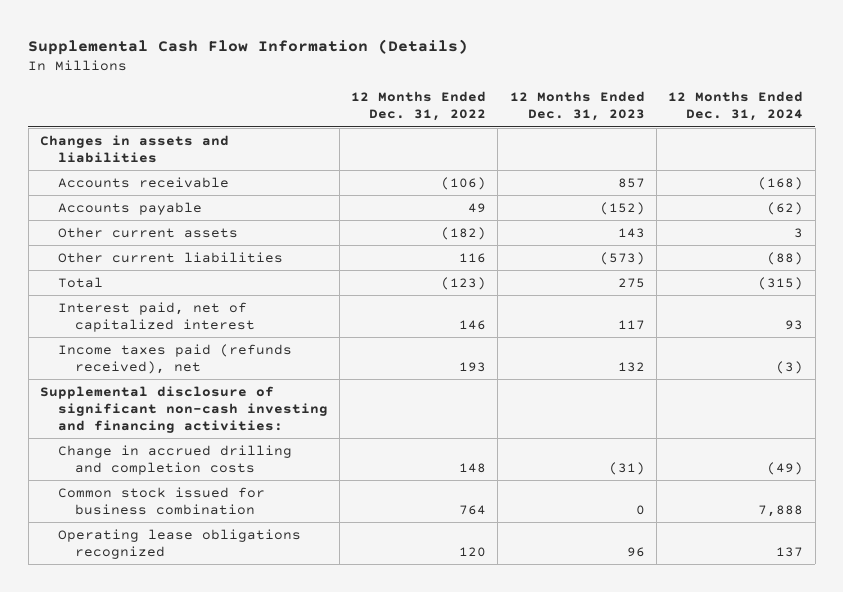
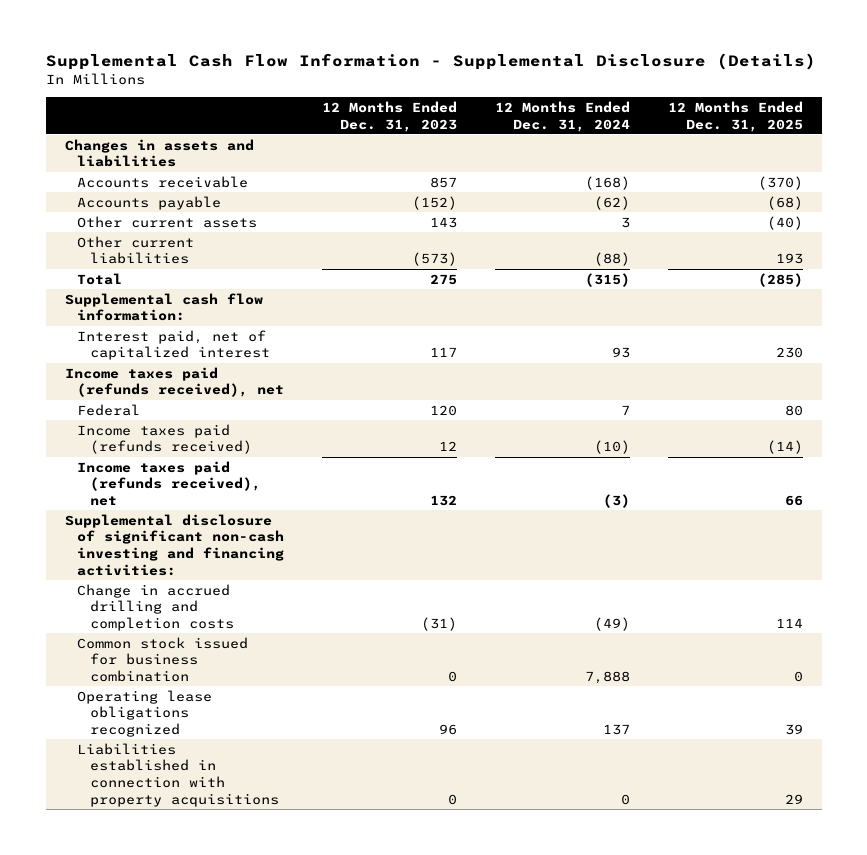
- Supplemental Cash Flow Information (Details)
+ Supplemental Cash Flow Information - Supplemental Disclosure (Details)
- | 12 Months Ended Dec. 31, 2022 | 12 Months Ended Dec. 31, 2023 | 12 Months Ended Dec. 31, 2024
+ | 12 Months Ended Dec. 31, 2023 | 12 Months Ended Dec. 31, 2024 | 12 Months Ended Dec. 31, 2025
+ Supplemental cash flow information:
+ Income taxes paid (refunds received), net
+ Federal | 120 | 7 | 80
+ Income taxes paid (refunds received) | 12 | (10) | (14)
+ Liabilities established in connection with property acquisitions | 0 | 0 | 29

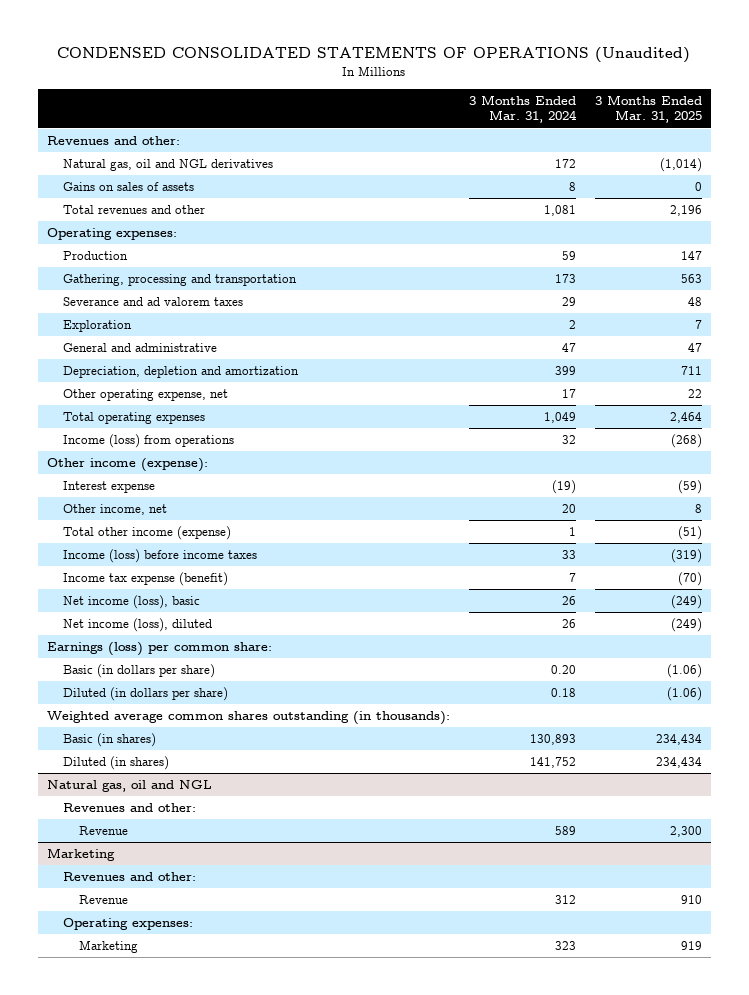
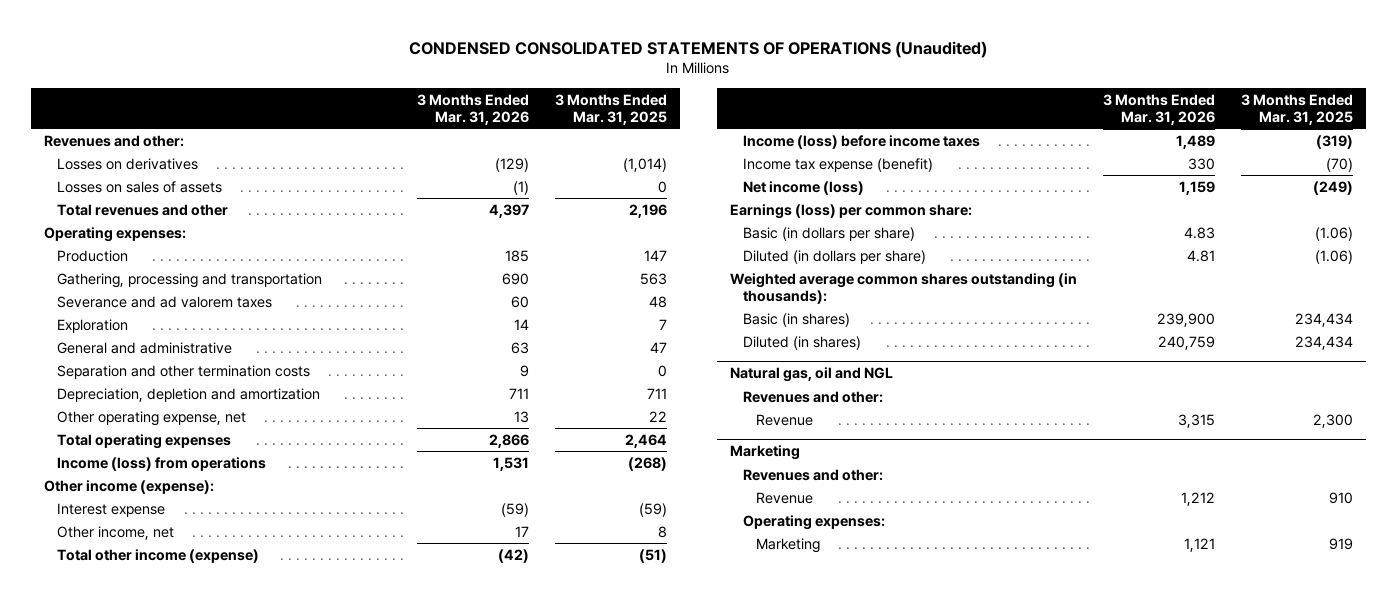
- | 3 Months Ended Mar. 31, 2024 | 3 Months Ended Mar. 31, 2025
+ | 3 Months Ended Mar. 31, 2026 | 3 Months Ended Mar. 31, 2025
- Natural gas, oil and NGL derivatives | 172 | (1,014)
- Gains on sales of assets | 8 | 0
+ Losses on derivatives | (129) | (1,014)
+ Losses on sales of assets | (1) | 0
+ Separation and other termination costs | 9 | 0
- Net income (loss), basic | 26 | (249)
- Net income (loss), diluted | 26 | (249)
+ Net income (loss) | 1,159 | (249)

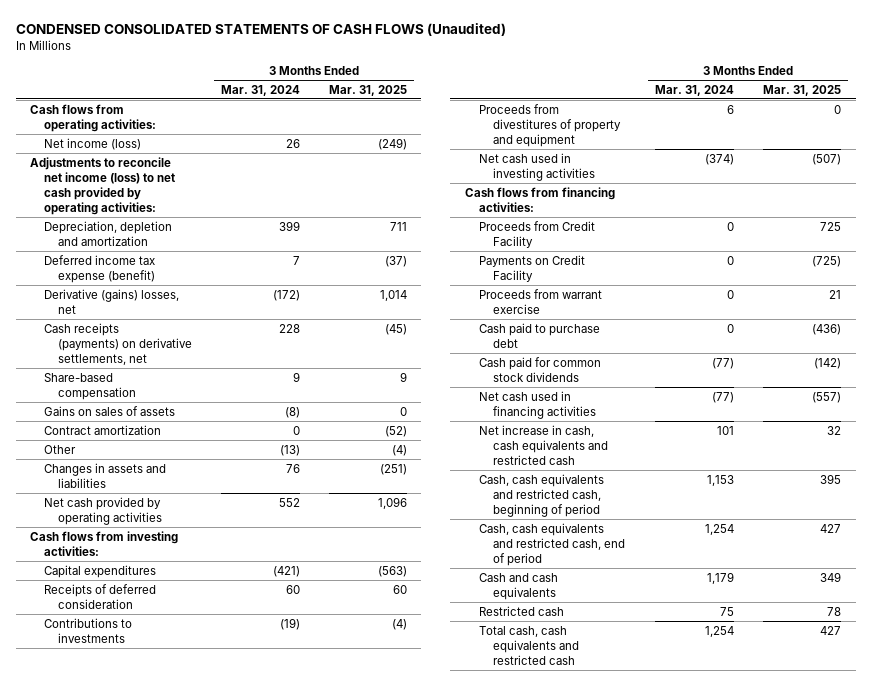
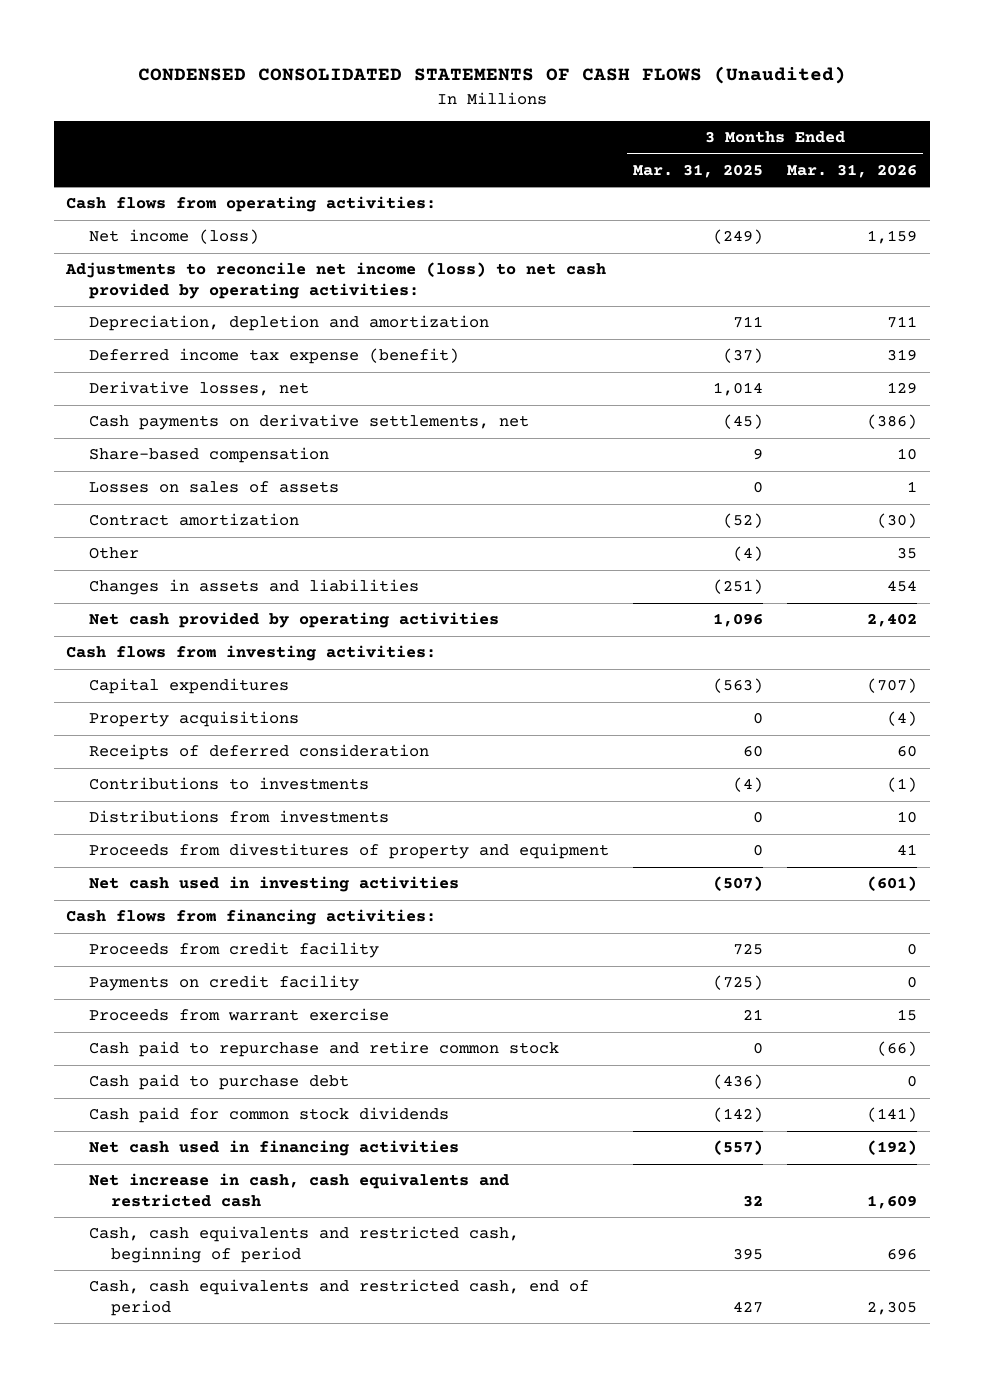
- | 3 Months Ended Mar. 31, 2024 | 3 Months Ended Mar. 31, 2025
+ | 3 Months Ended Mar. 31, 2025 | 3 Months Ended Mar. 31, 2026
- Derivative (gains) losses, net | (172) | 1,014
- Cash receipts (payments) on derivative settlements, net | 228 | (45)
+ Derivative losses, net | 1,014 | 129
+ Cash payments on derivative settlements, net | (45) | (386)
- Gains on sales of assets | (8) | 0
+ Losses on sales of assets | 0 | 1
+ Property acquisitions | 0 | (4)
+ Distributions from investments | 0 | 10
- Proceeds from Credit Facility | 0 | 725
- Payments on Credit Facility | 0 | (725)
+ Proceeds from credit facility | 725 | 0
+ Payments on credit facility | (725) | 0
+ Cash paid to repurchase and retire common stock | 0 | (66)
- Cash and cash equivalents | 1,179 | 349
- Restricted cash | 75 | 78
- Total cash, cash equivalents and restricted cash | 1,254 | 427

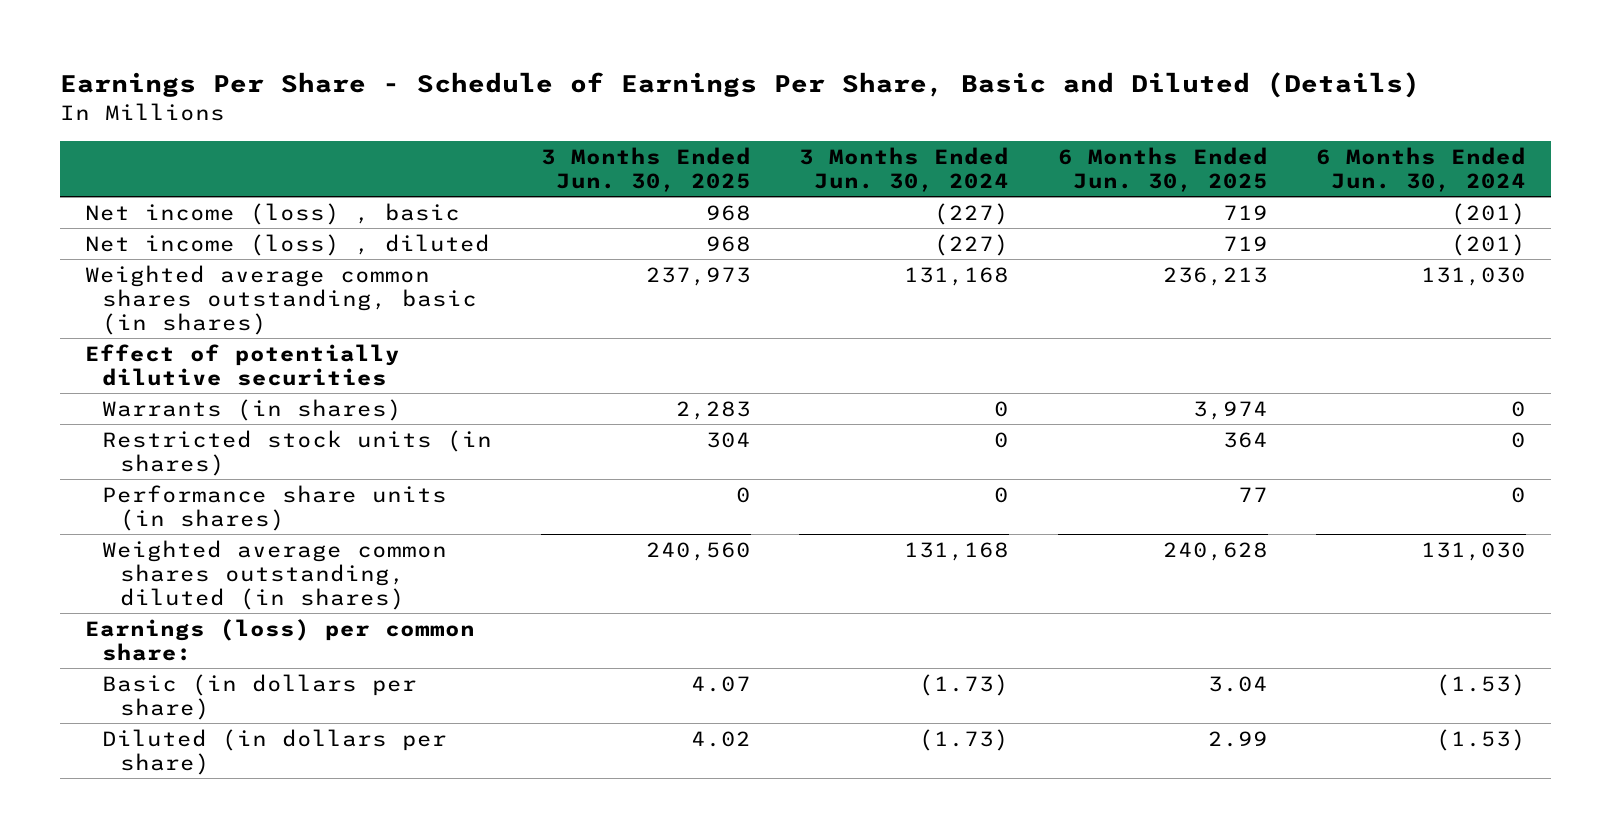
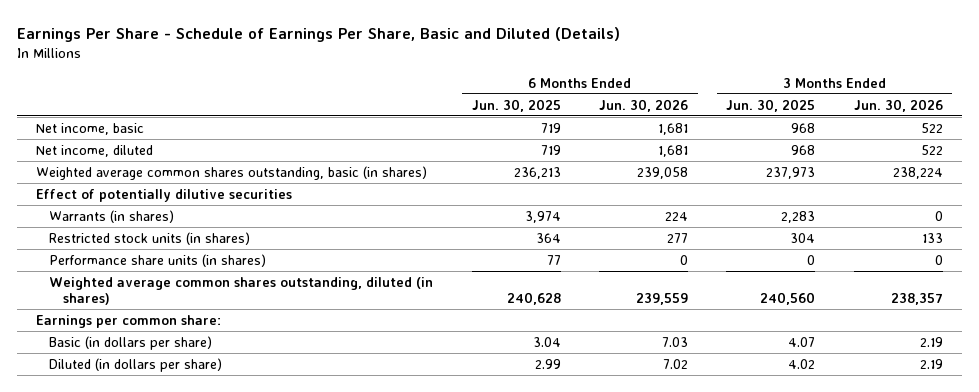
- | 3 Months Ended Jun. 30, 2025 | 3 Months Ended Jun. 30, 2024 | 6 Months Ended Jun. 30, 2025 | 6 Months Ended Jun. 30, 2024
+ | 6 Months Ended Jun. 30, 2025 | 6 Months Ended Jun. 30, 2026 | 3 Months Ended Jun. 30, 2025 | 3 Months Ended Jun. 30, 2026
- Net income (loss) , basic | 968 | (227) | 719 | (201)
- Net income (loss) , diluted | 968 | (227) | 719 | (201)
+ Net income, basic | 719 | 1,681 | 968 | 522
+ Net income, diluted | 719 | 1,681 | 968 | 522
- Earnings (loss) per common share:
+ Earnings per common share:

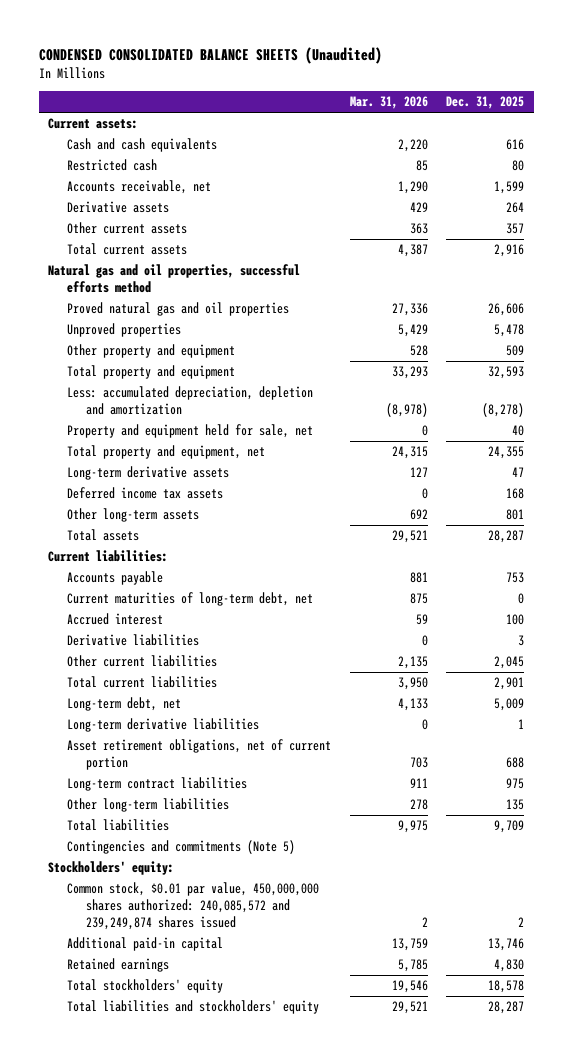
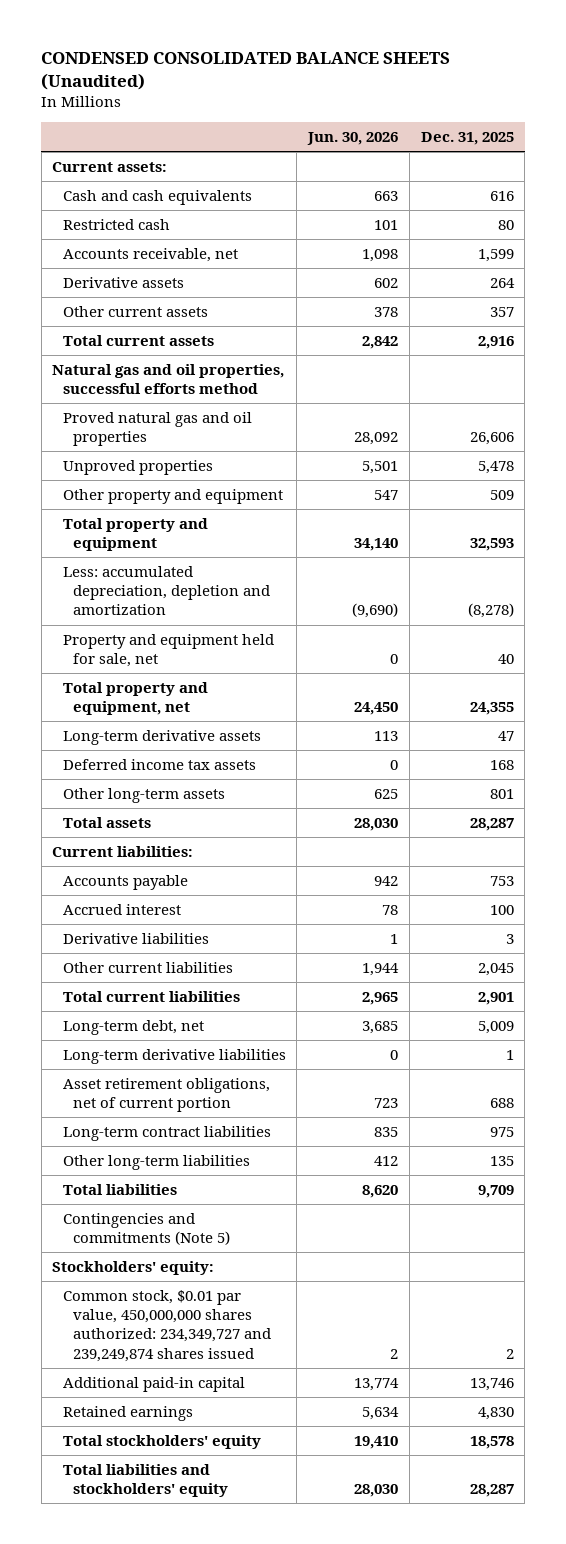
- | Mar. 31, 2026 | Dec. 31, 2025
+ | Jun. 30, 2026 | Dec. 31, 2025
- Current maturities of long-term debt, net | 875 | 0
- Common stock, $0.01 par value, 450,000,000 shares authorized: 240,085,572 and 239,249,874 shares issued | 2 | 2
+ Common stock, $0.01 par value, 450,000,000 shares authorized: 234,349,727 and 239,249,874 shares issued | 2 | 2

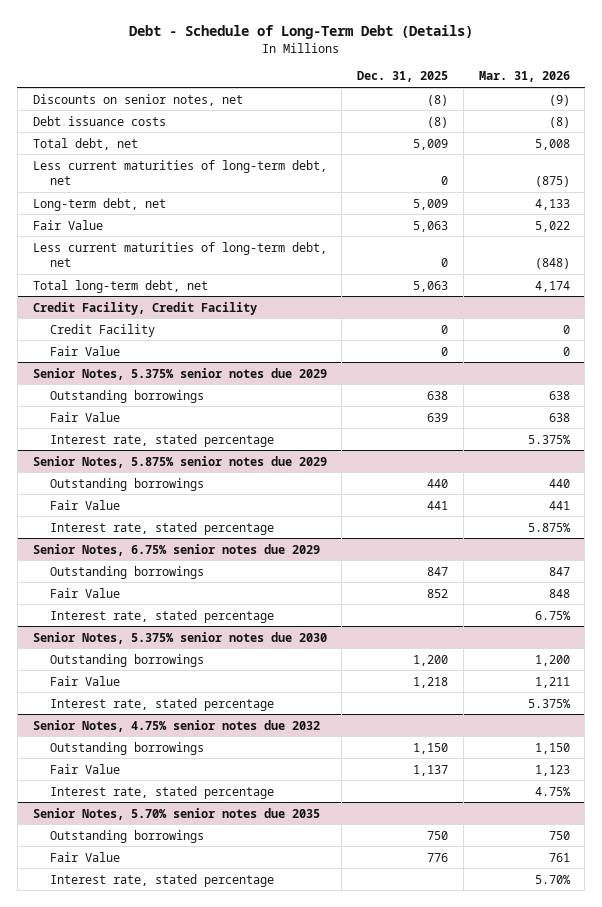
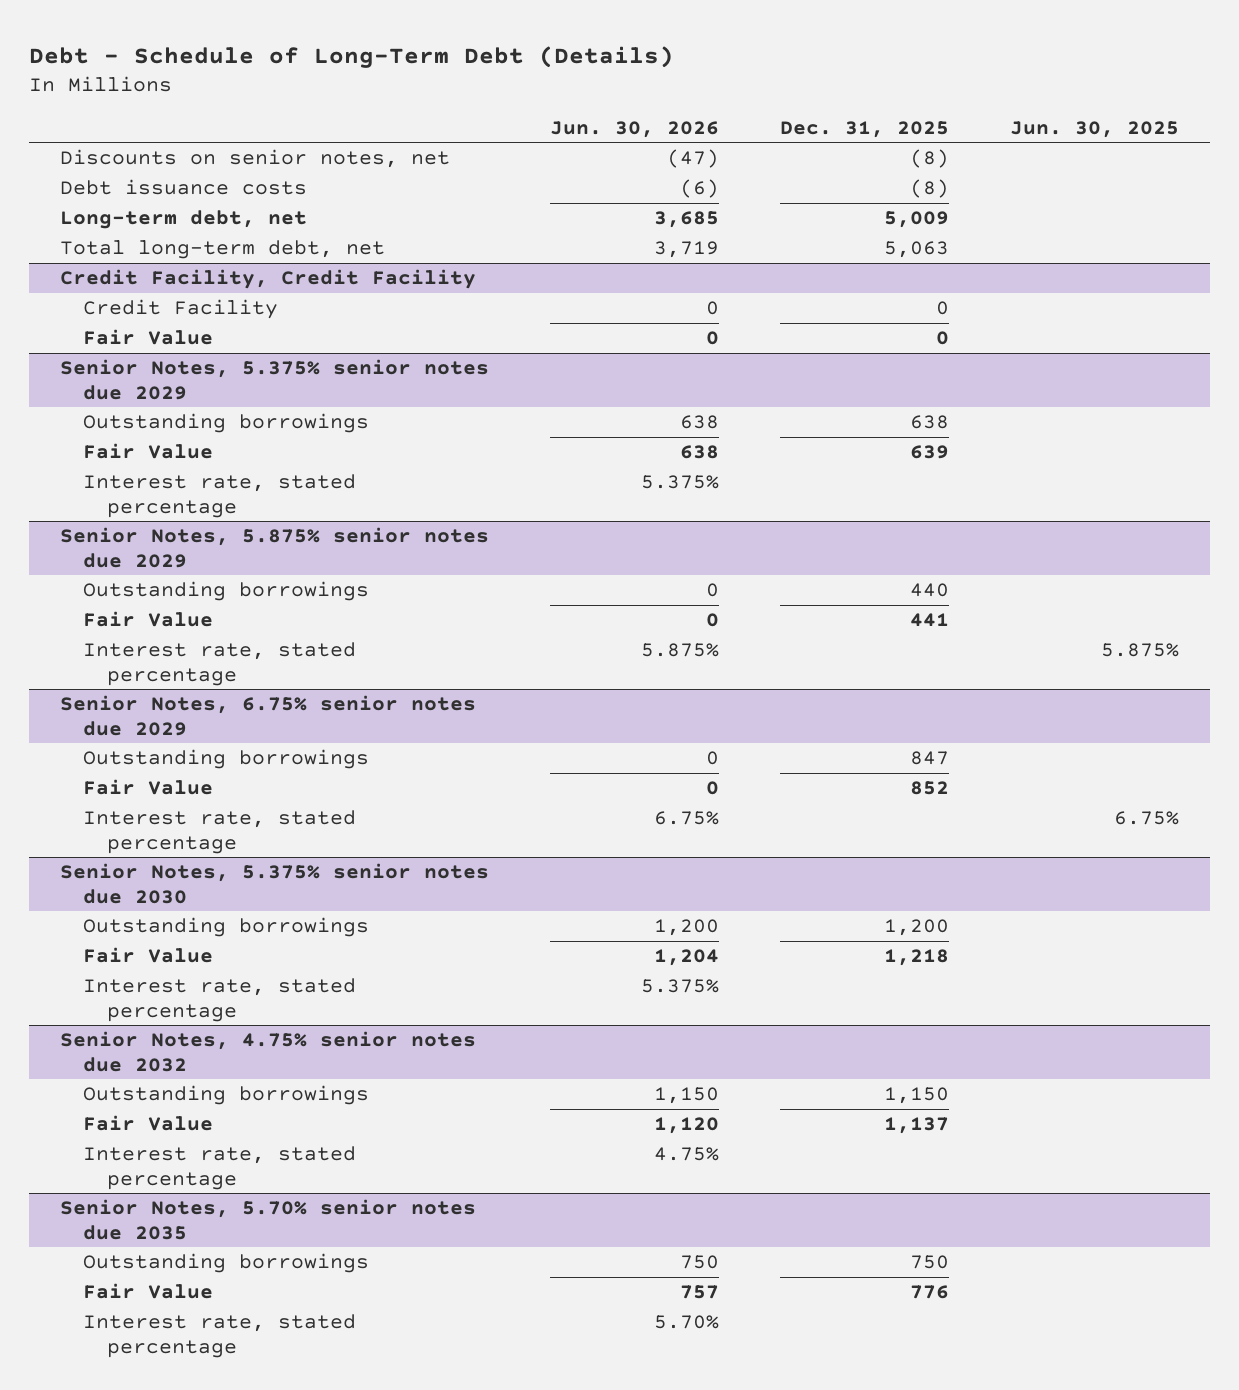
- | Dec. 31, 2025 | Mar. 31, 2026
+ | Jun. 30, 2026 | Dec. 31, 2025 | Jun. 30, 2025
- Total debt, net | 5,009 | 5,008
- Less current maturities of long-term debt, net | 0 | (875)
- Fair Value | 5,063 | 5,022
- Less current maturities of long-term debt, net | 0 | (848)

